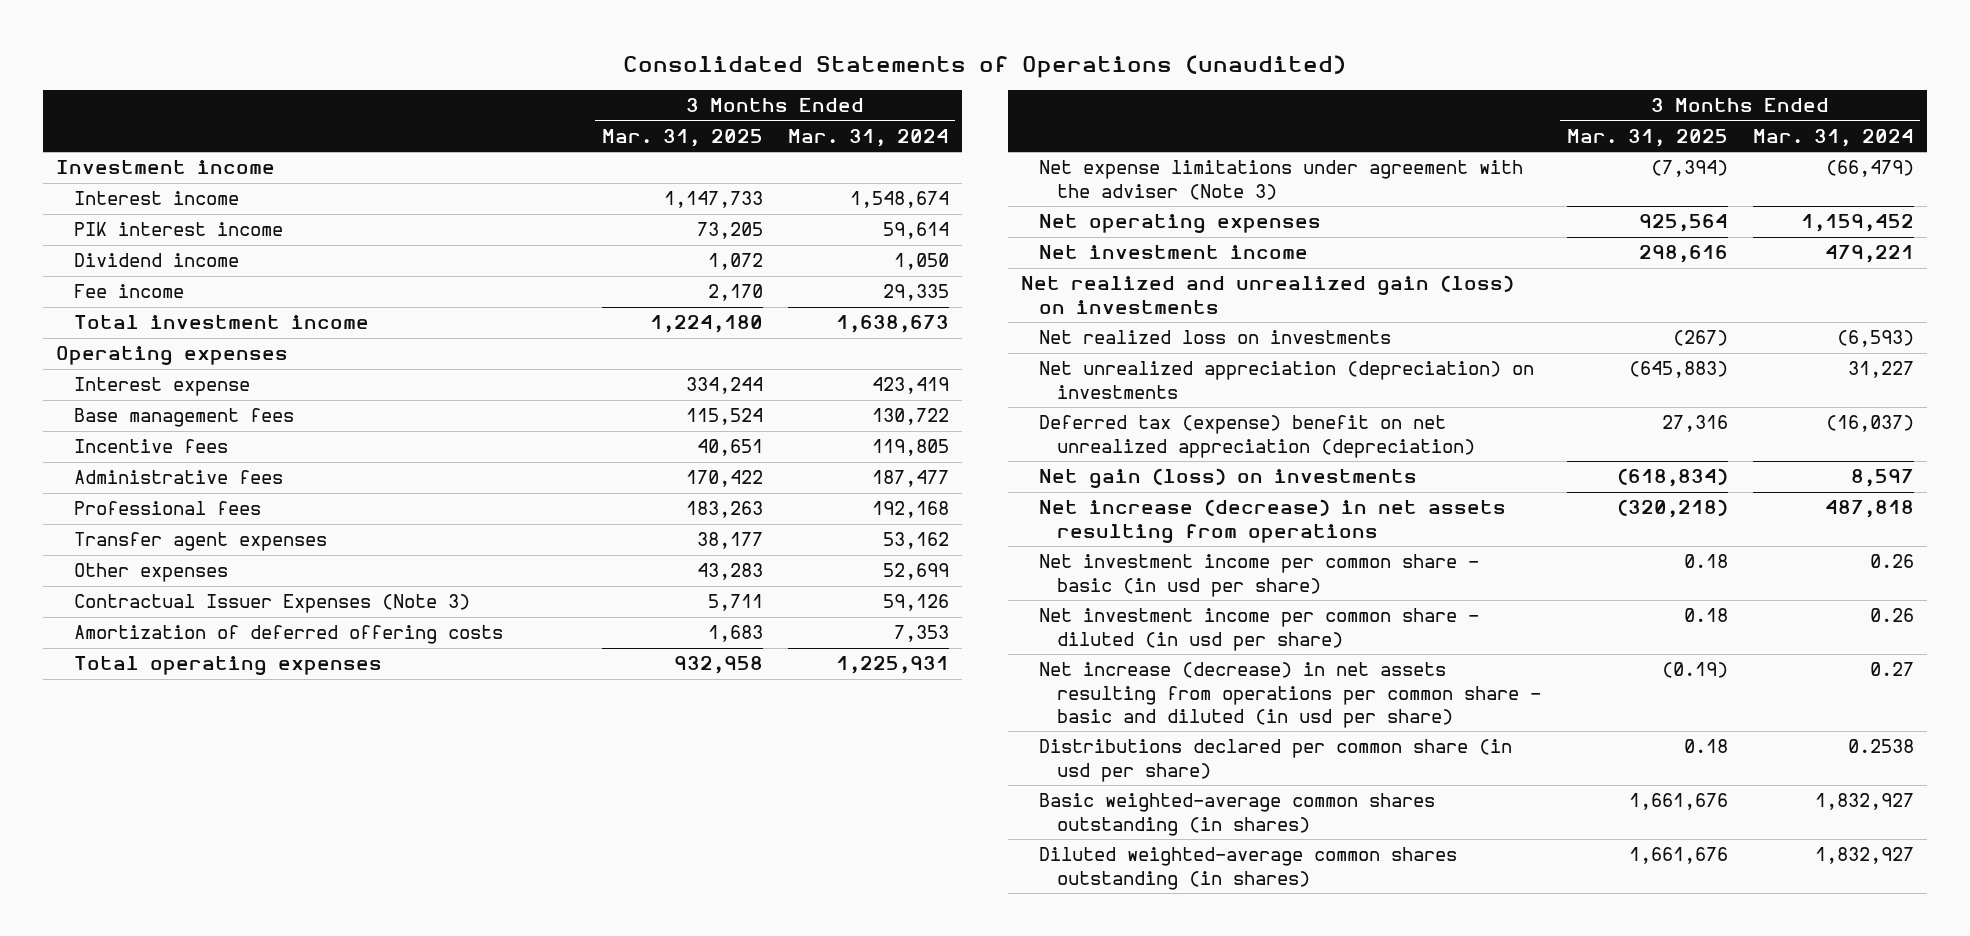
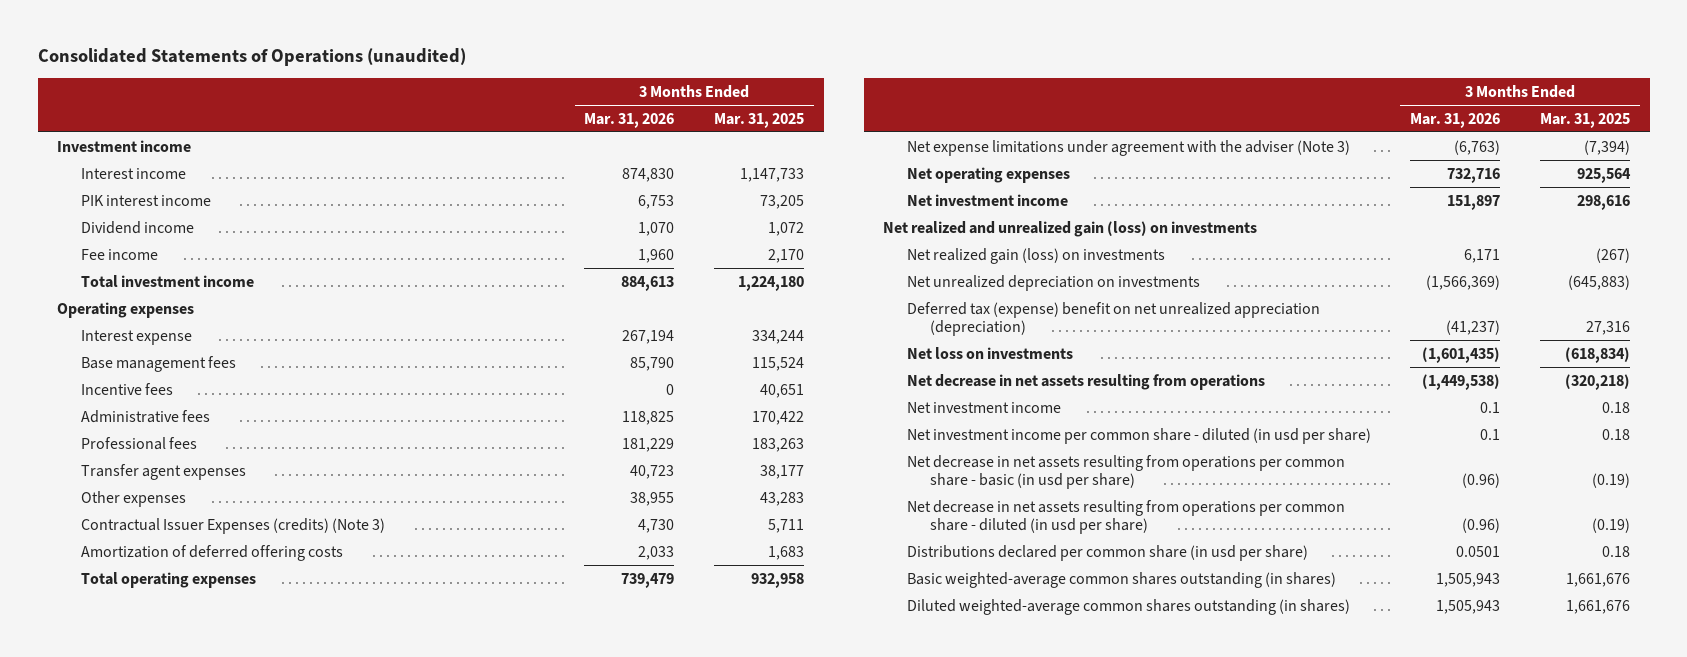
- | 3 Months Ended Mar. 31, 2025 | 3 Months Ended Mar. 31, 2024
+ | 3 Months Ended Mar. 31, 2026 | 3 Months Ended Mar. 31, 2025
- Contractual Issuer Expenses (Note 3) | 5,711 | 59,126
+ Contractual Issuer Expenses (credits) (Note 3) | 4,730 | 5,711
- Net realized loss on investments | (267) | (6,593)
- Net unrealized appreciation (depreciation) on investments | (645,883) | 31,227
+ Net realized gain (loss) on investments | 6,171 | (267)
+ Net unrealized depreciation on investments | (1,566,369) | (645,883)
- Net gain (loss) on investments | (618,834) | 8,597
- Net increase (decrease) in net assets resulting from operations | (320,218) | 487,818
- Net investment income per common share - basic (in usd per share) | 0.18 | 0.26
+ Net loss on investments | (1,601,435) | (618,834)
+ Net decrease in net assets resulting from operations | (1,449,538) | (320,218)
+ Net investment income | 0.1 | 0.18
- Net increase (decrease) in net assets resulting from operations per common share - basic and diluted (in usd per share) | (0.19) | 0.27
+ Net decrease in net assets resulting from operations per common share - basic (in usd per share) | (0.96) | (0.19)
+ Net decrease in net assets resulting from operations per common share - diluted (in usd per share) | (0.96) | (0.19)

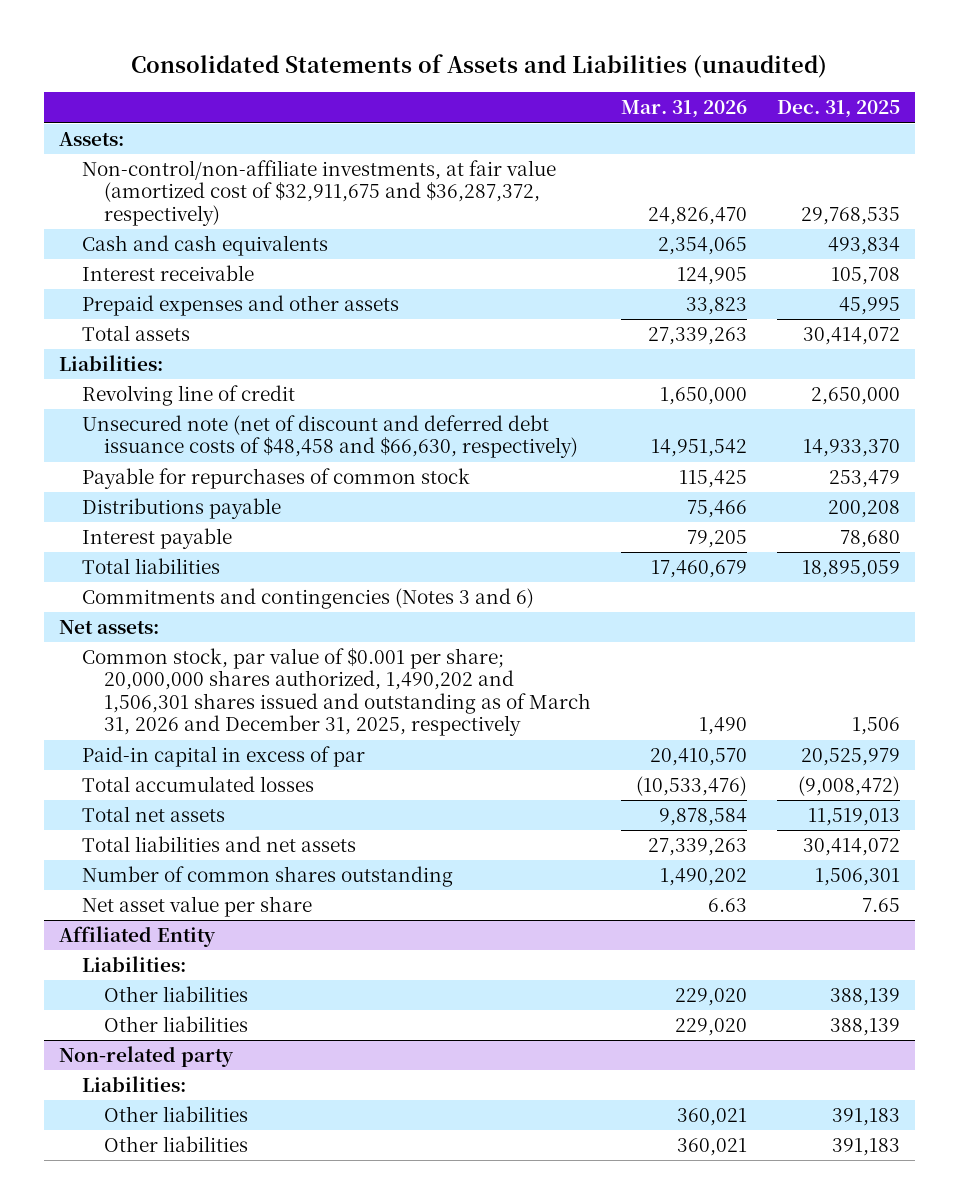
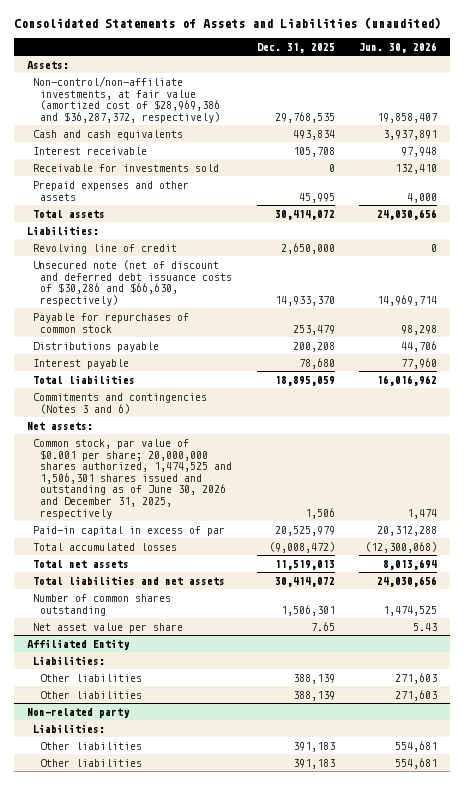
- | Mar. 31, 2026 | Dec. 31, 2025
+ | Dec. 31, 2025 | Jun. 30, 2026
- Non-control/non-affiliate investments, at fair value (amortized cost of $32,911,675 and $36,287,372, respectively) | 24,826,470 | 29,768,535
+ Non-control/non-affiliate investments, at fair value (amortized cost of $28,969,386 and $36,287,372, respectively) | 29,768,535 | 19,858,407
+ Receivable for investments sold | 0 | 132,410
- Unsecured note (net of discount and deferred debt issuance costs of $48,458 and $66,630, respectively) | 14,951,542 | 14,933,370
+ Unsecured note (net of discount and deferred debt issuance costs of $30,286 and $66,630, respectively) | 14,933,370 | 14,969,714
- Common stock, par value of $0.001 per share; 20,000,000 shares authorized, 1,490,202 and 1,506,301 shares issued and outstanding as of March 31, 2026 and December 31, 2025, respectively | 1,490 | 1,506
+ Common stock, par value of $0.001 per share; 20,000,000 shares authorized, 1,474,525 and 1,506,301 shares issued and outstanding as of June 30, 2026 and December 31, 2025, respectively | 1,506 | 1,474

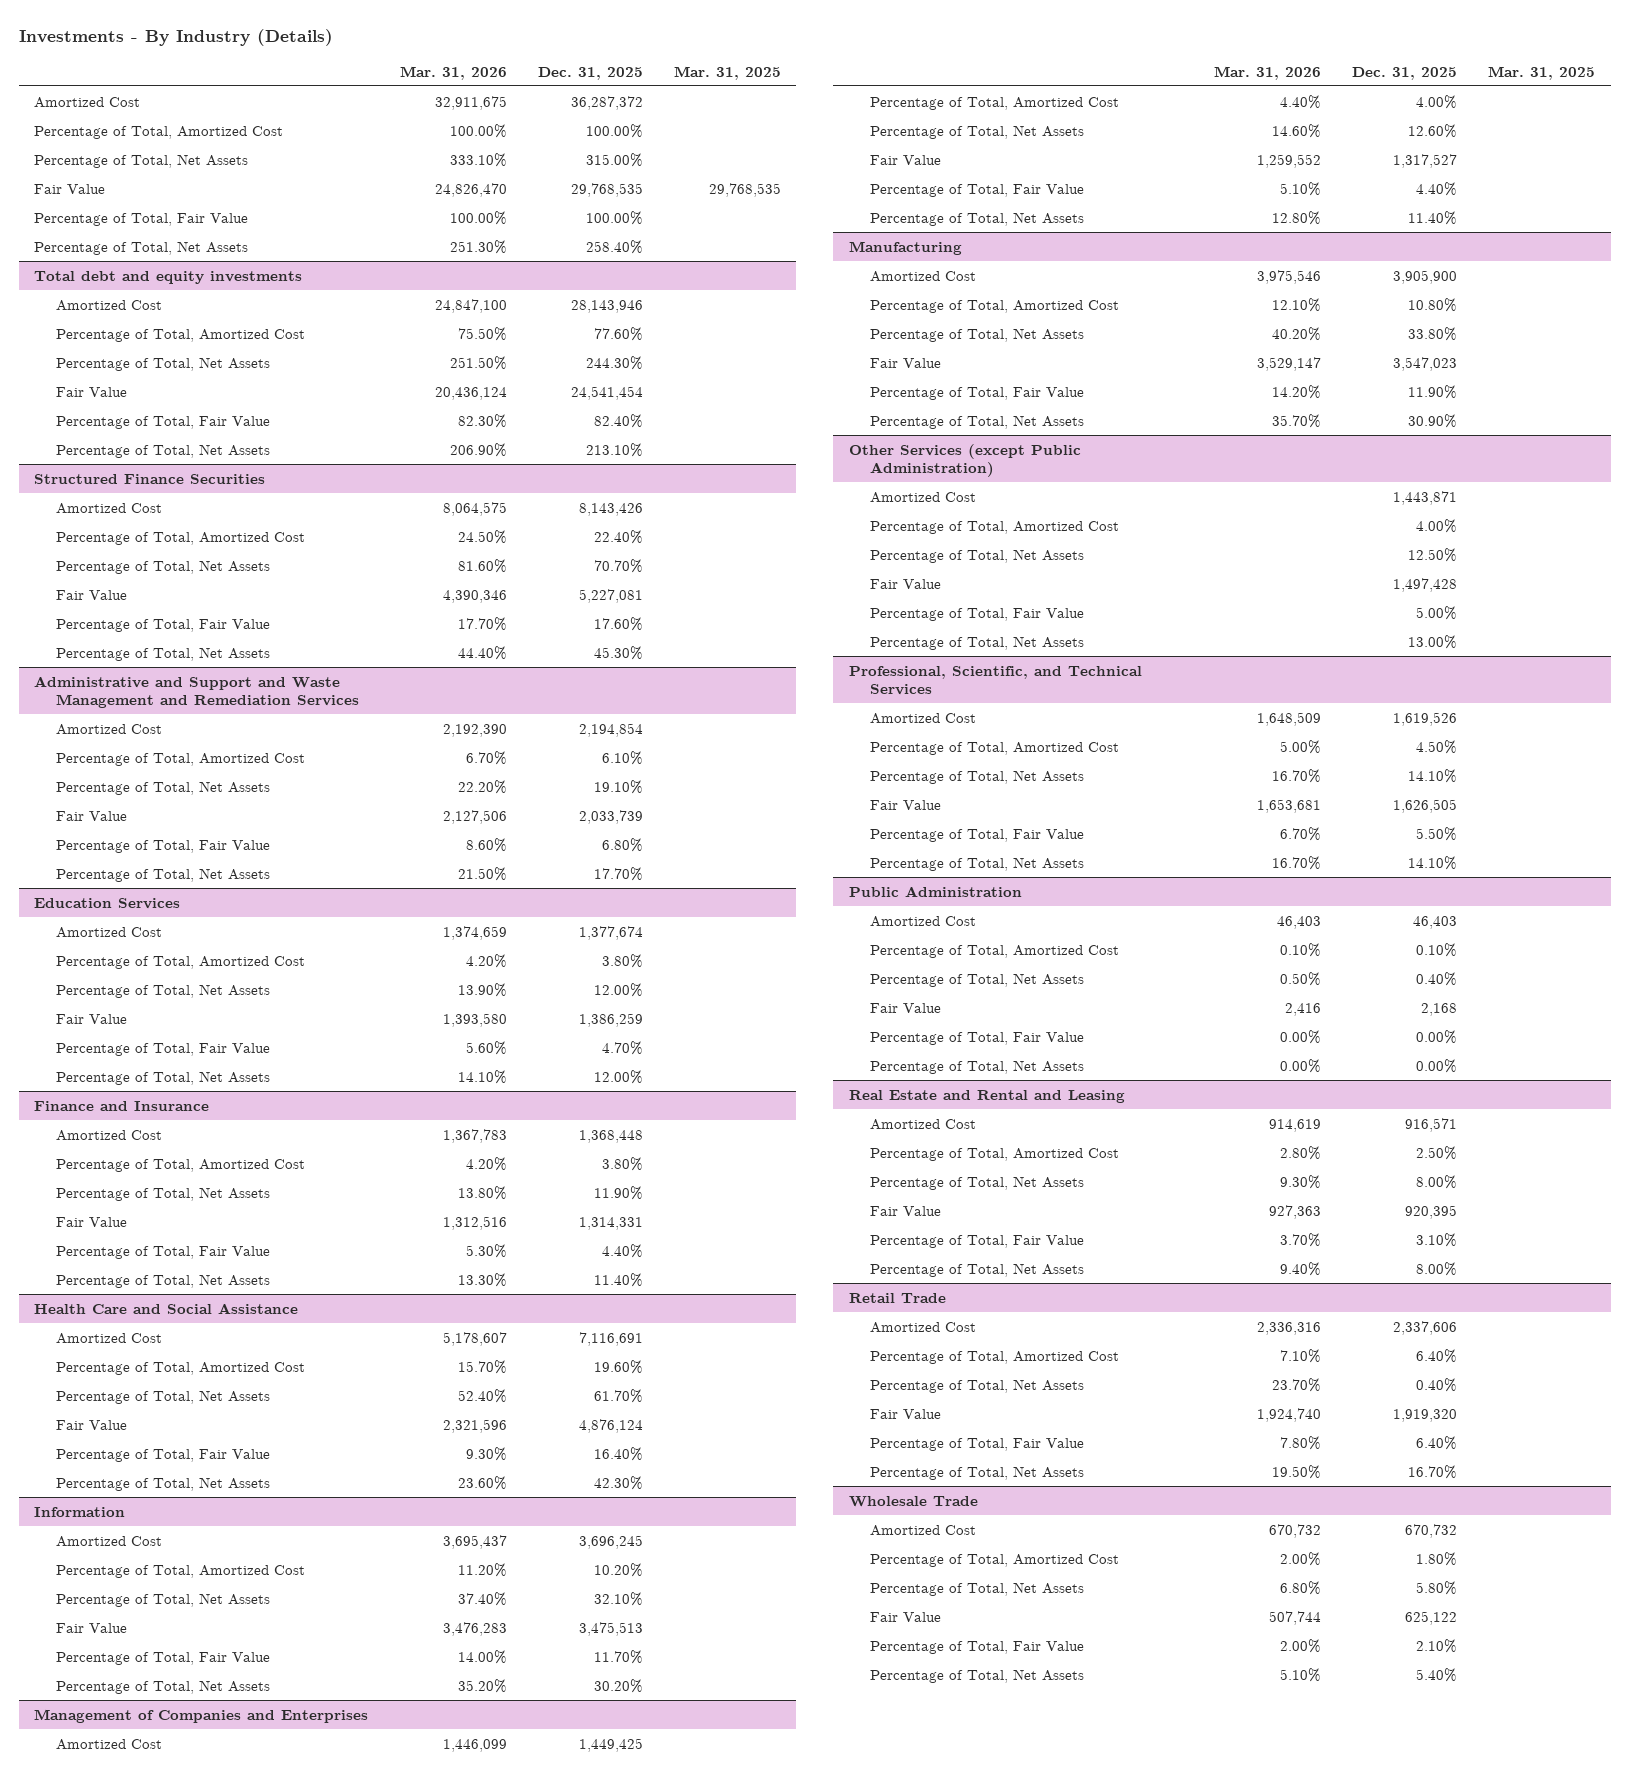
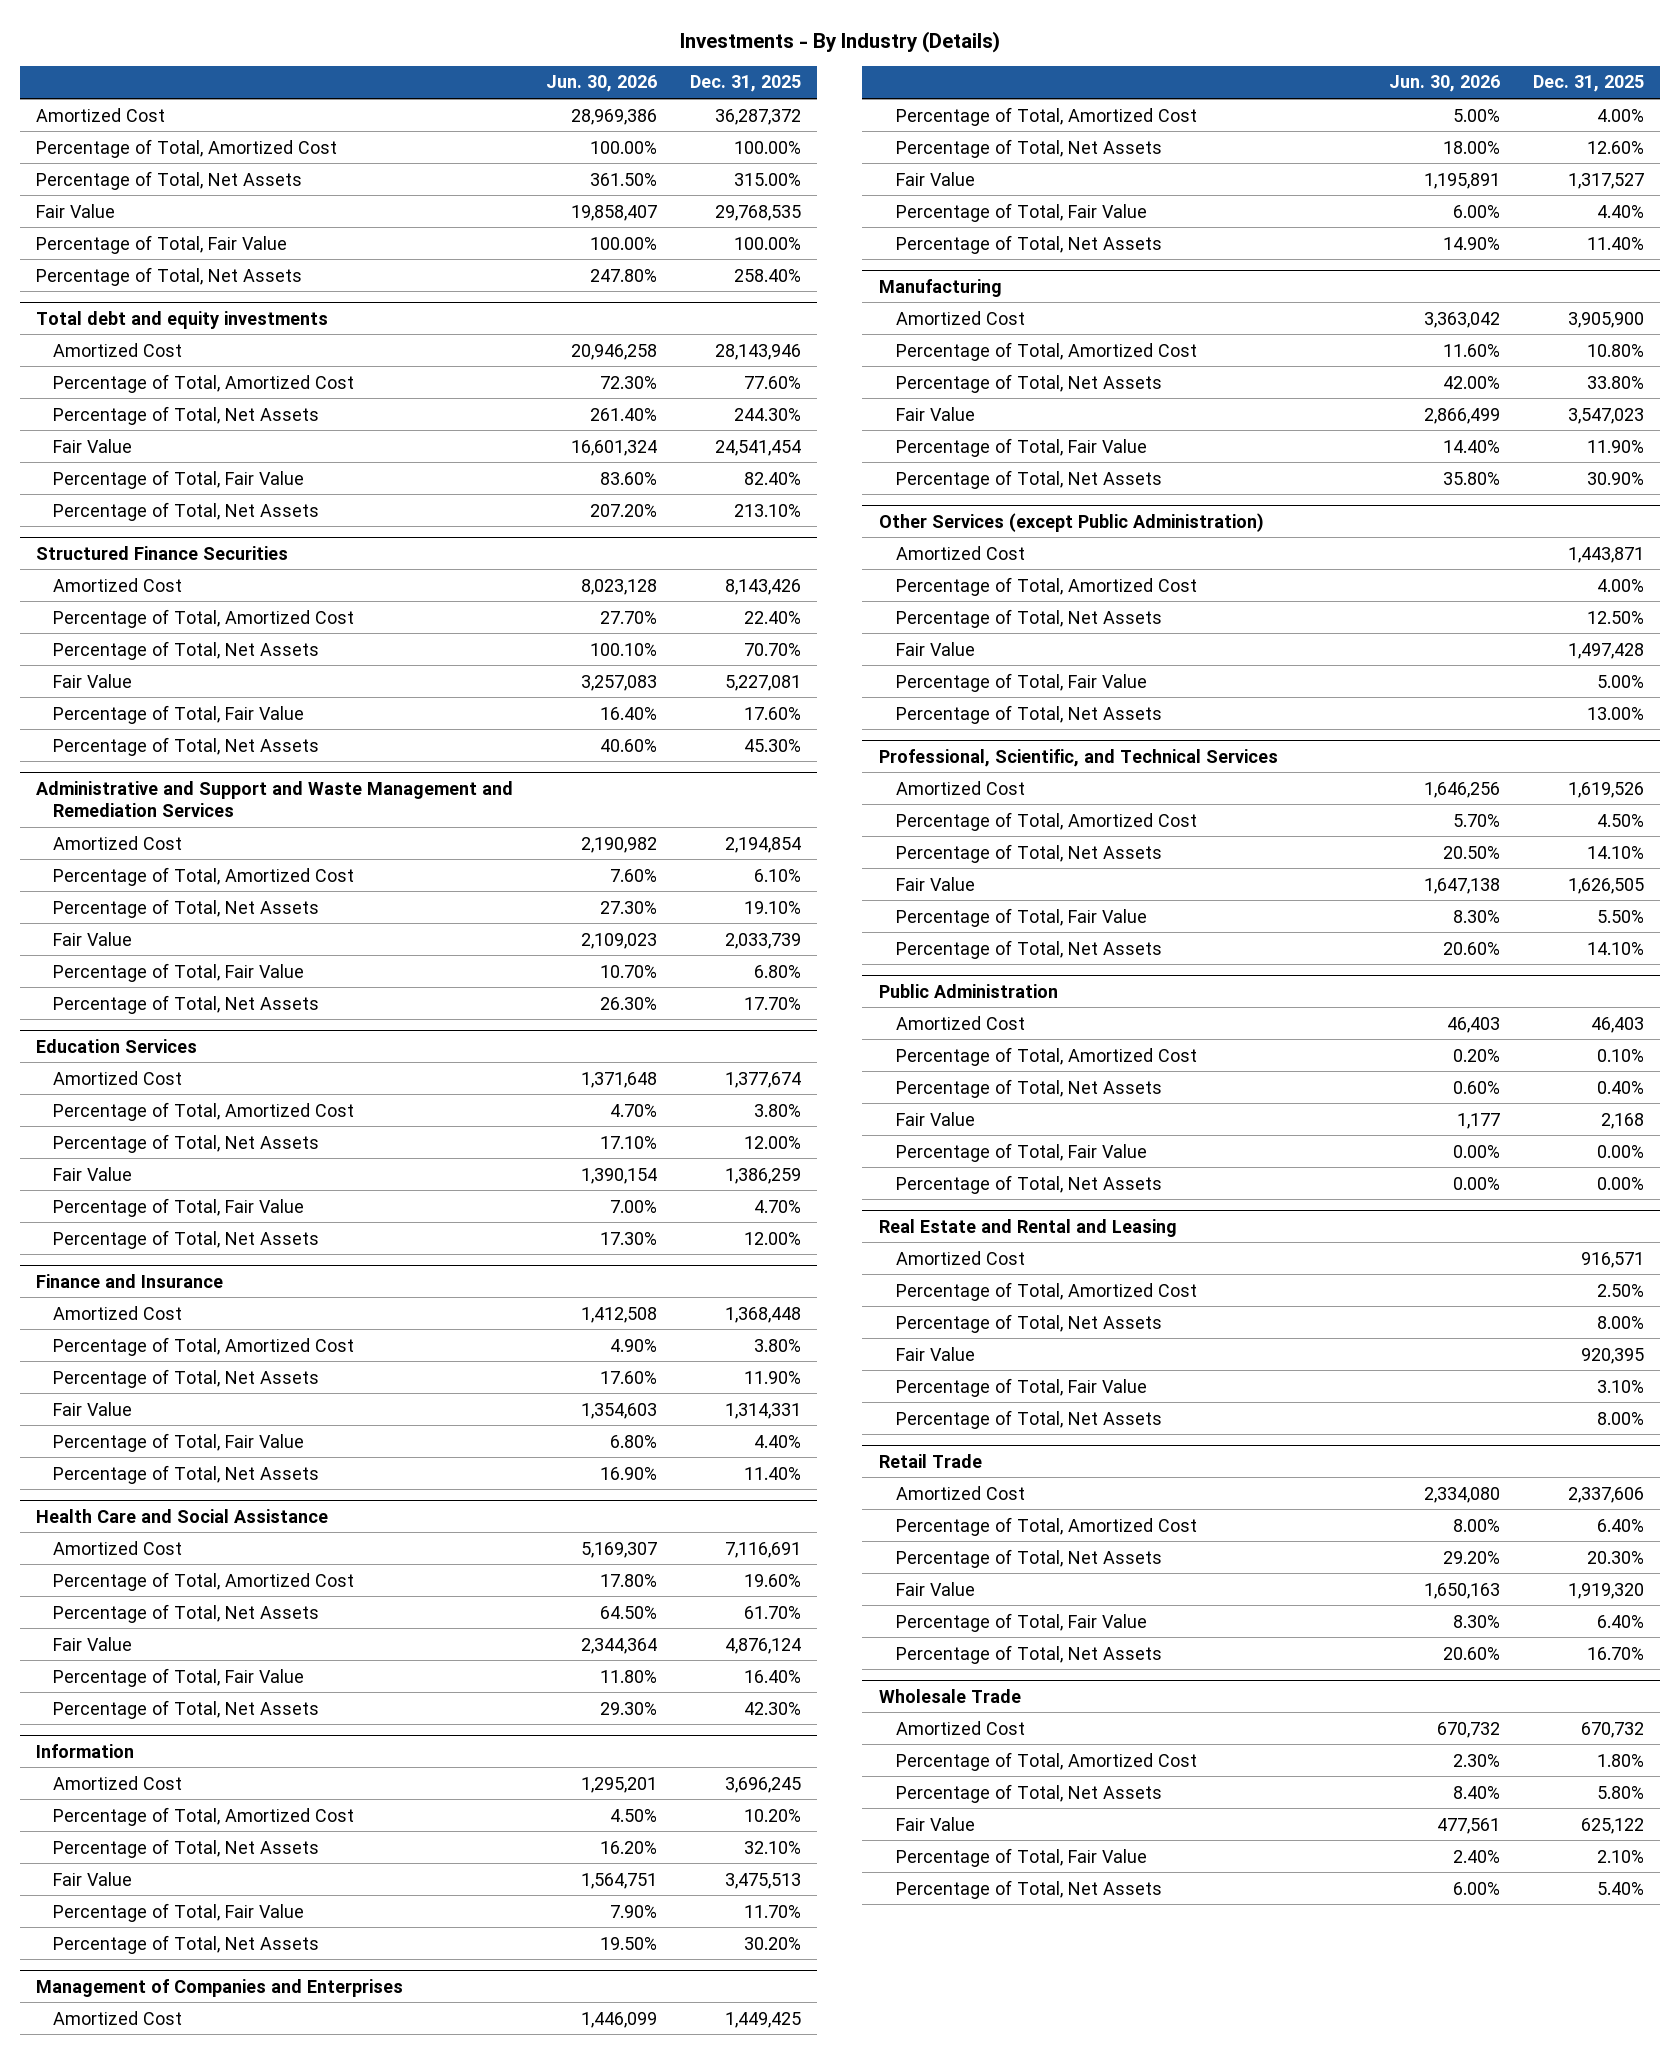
- | Mar. 31, 2026 | Dec. 31, 2025 | Mar. 31, 2025
+ | Jun. 30, 2026 | Dec. 31, 2025
@ Retail Trade
- Percentage of Total, Net Assets | 23.70% | 0.40% |
+ Percentage of Total, Net Assets | 29.20% | 20.30%

